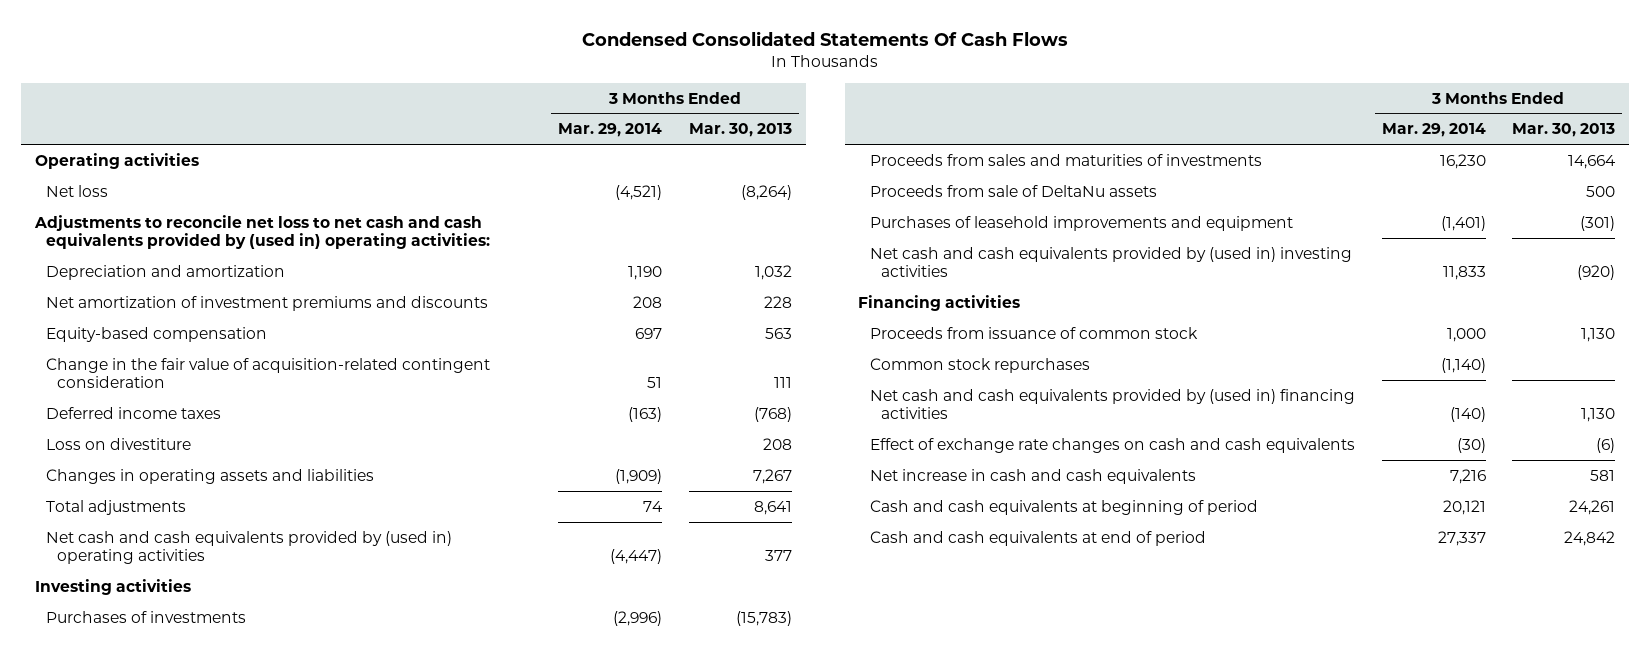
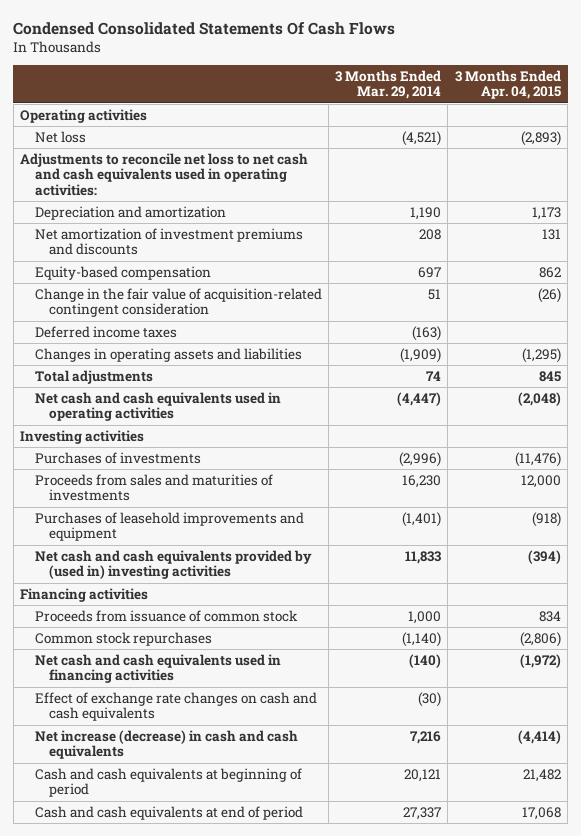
- | 3 Months Ended Mar. 29, 2014 | 3 Months Ended Mar. 30, 2013
+ | 3 Months Ended Mar. 29, 2014 | 3 Months Ended Apr. 04, 2015
- Adjustments to reconcile net loss to net cash and cash equivalents provided by (used in) operating activities:
+ Adjustments to reconcile net loss to net cash and cash equivalents used in operating activities:
- Loss on divestiture | | 208
- Net cash and cash equivalents provided by (used in) operating activities | (4,447) | 377
+ Net cash and cash equivalents used in operating activities | (4,447) | (2,048)
- Proceeds from sale of DeltaNu assets | | 500
- Net cash and cash equivalents provided by (used in) financing activities | (140) | 1,130
+ Net cash and cash equivalents used in financing activities | (140) | (1,972)
- Net increase in cash and cash equivalents | 7,216 | 581
+ Net increase (decrease) in cash and cash equivalents | 7,216 | (4,414)

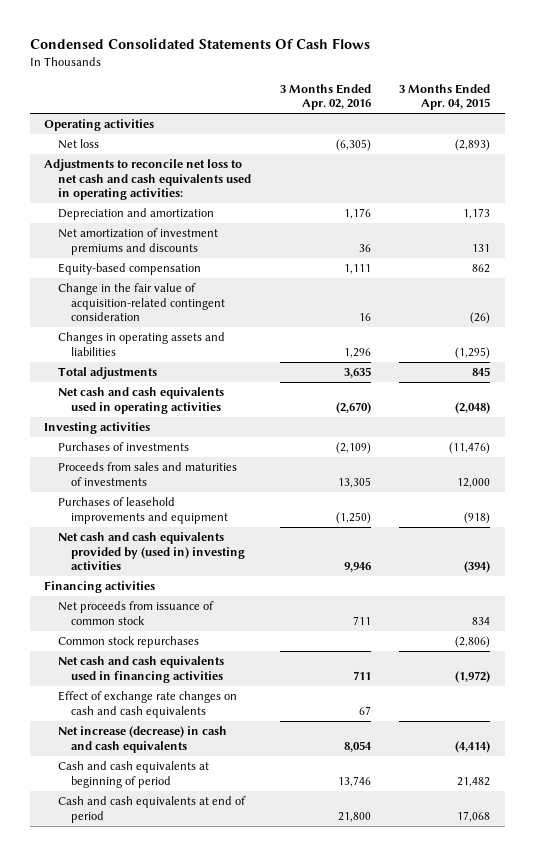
- | 3 Months Ended Mar. 29, 2014 | 3 Months Ended Apr. 04, 2015
+ | 3 Months Ended Apr. 02, 2016 | 3 Months Ended Apr. 04, 2015
- Deferred income taxes | (163) |
- Proceeds from issuance of common stock | 1,000 | 834
+ Net proceeds from issuance of common stock | 711 | 834

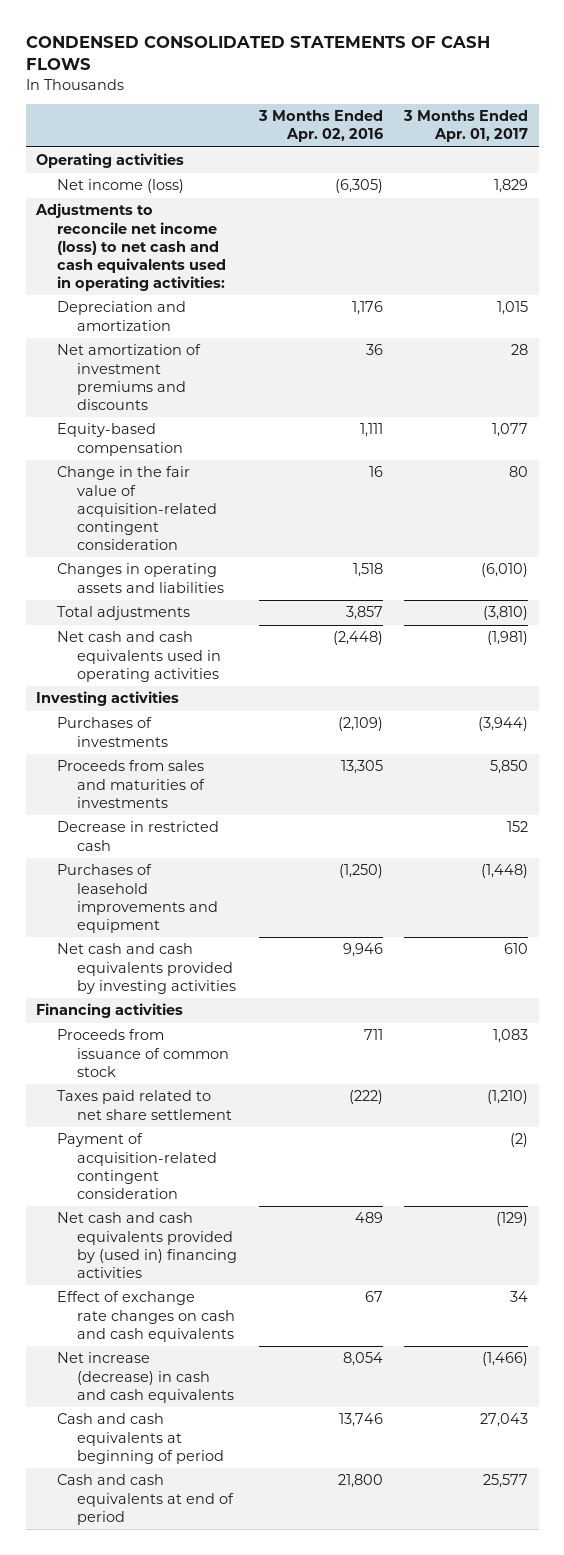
- Condensed Consolidated Statements Of Cash Flows
+ CONDENSED CONSOLIDATED STATEMENTS OF CASH FLOWS
- | 3 Months Ended Apr. 02, 2016 | 3 Months Ended Apr. 04, 2015
+ | 3 Months Ended Apr. 02, 2016 | 3 Months Ended Apr. 01, 2017
- Net loss | (6,305) | (2,893)
- Adjustments to reconcile net loss to net cash and cash equivalents used in operating activities:
+ Net income (loss) | (6,305) | 1,829
+ Adjustments to reconcile net income (loss) to net cash and cash equivalents used in operating activities:
- Changes in operating assets and liabilities | 1,296 | (1,295)
- Total adjustments | 3,635 | 845
- Net cash and cash equivalents used in operating activities | (2,670) | (2,048)
+ Changes in operating assets and liabilities | 1,518 | (6,010)
+ Total adjustments | 3,857 | (3,810)
+ Net cash and cash equivalents used in operating activities | (2,448) | (1,981)
+ Decrease in restricted cash | | 152
- Net cash and cash equivalents provided by (used in) investing activities | 9,946 | (394)
+ Net cash and cash equivalents provided by investing activities | 9,946 | 610
- Net proceeds from issuance of common stock | 711 | 834
- Common stock repurchases | | (2,806)
- Net cash and cash equivalents used in financing activities | 711 | (1,972)
+ Proceeds from issuance of common stock | 711 | 1,083
+ Taxes paid related to net share settlement | (222) | (1,210)
+ Payment of acquisition-related contingent consideration | | (2)
+ Net cash and cash equivalents provided by (used in) financing activities | 489 | (129)

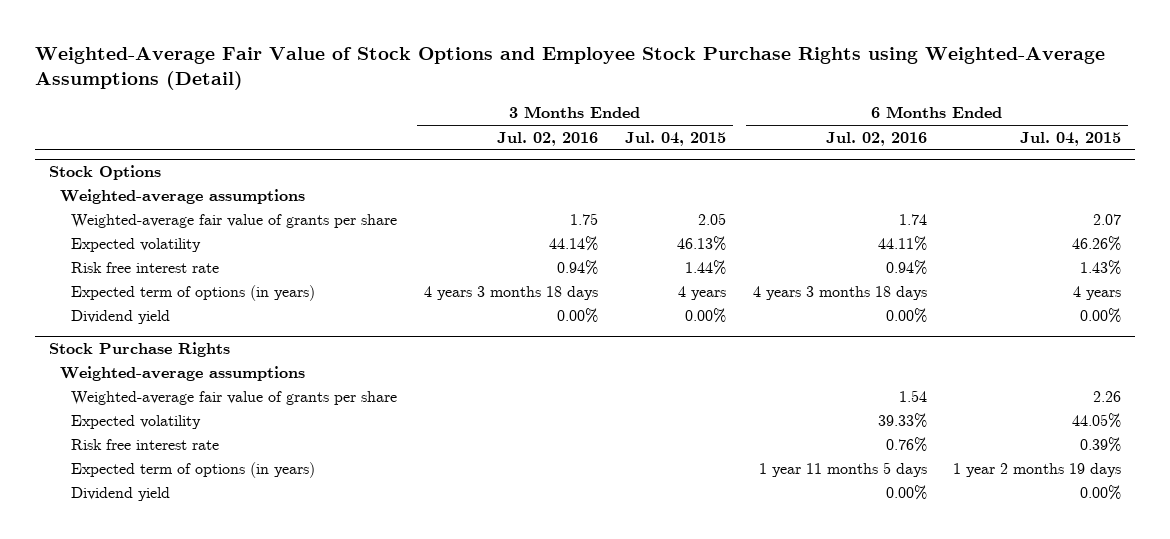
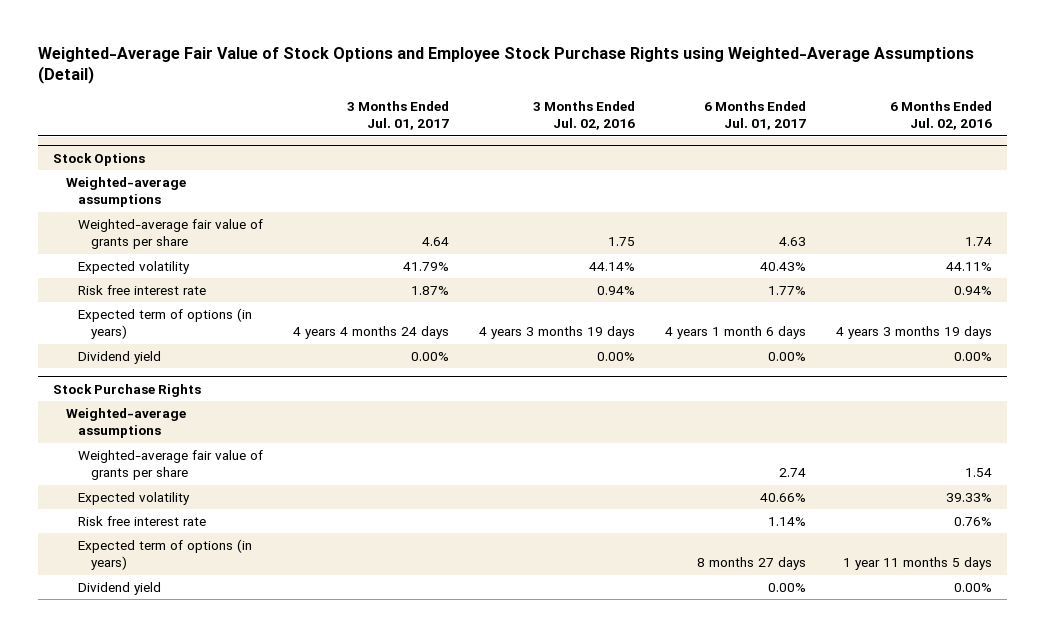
- | 3 Months Ended Jul. 02, 2016 | 3 Months Ended Jul. 04, 2015 | 6 Months Ended Jul. 02, 2016 | 6 Months Ended Jul. 04, 2015
+ | 3 Months Ended Jul. 01, 2017 | 3 Months Ended Jul. 02, 2016 | 6 Months Ended Jul. 01, 2017 | 6 Months Ended Jul. 02, 2016
@ Stock Options
- Expected term of options (in years) | 4 years 3 months 18 days | 4 years | 4 years 3 months 18 days | 4 years
+ Expected term of options (in years) | 4 years 4 months 24 days | 4 years 3 months 19 days | 4 years 1 month 6 days | 4 years 3 months 19 days

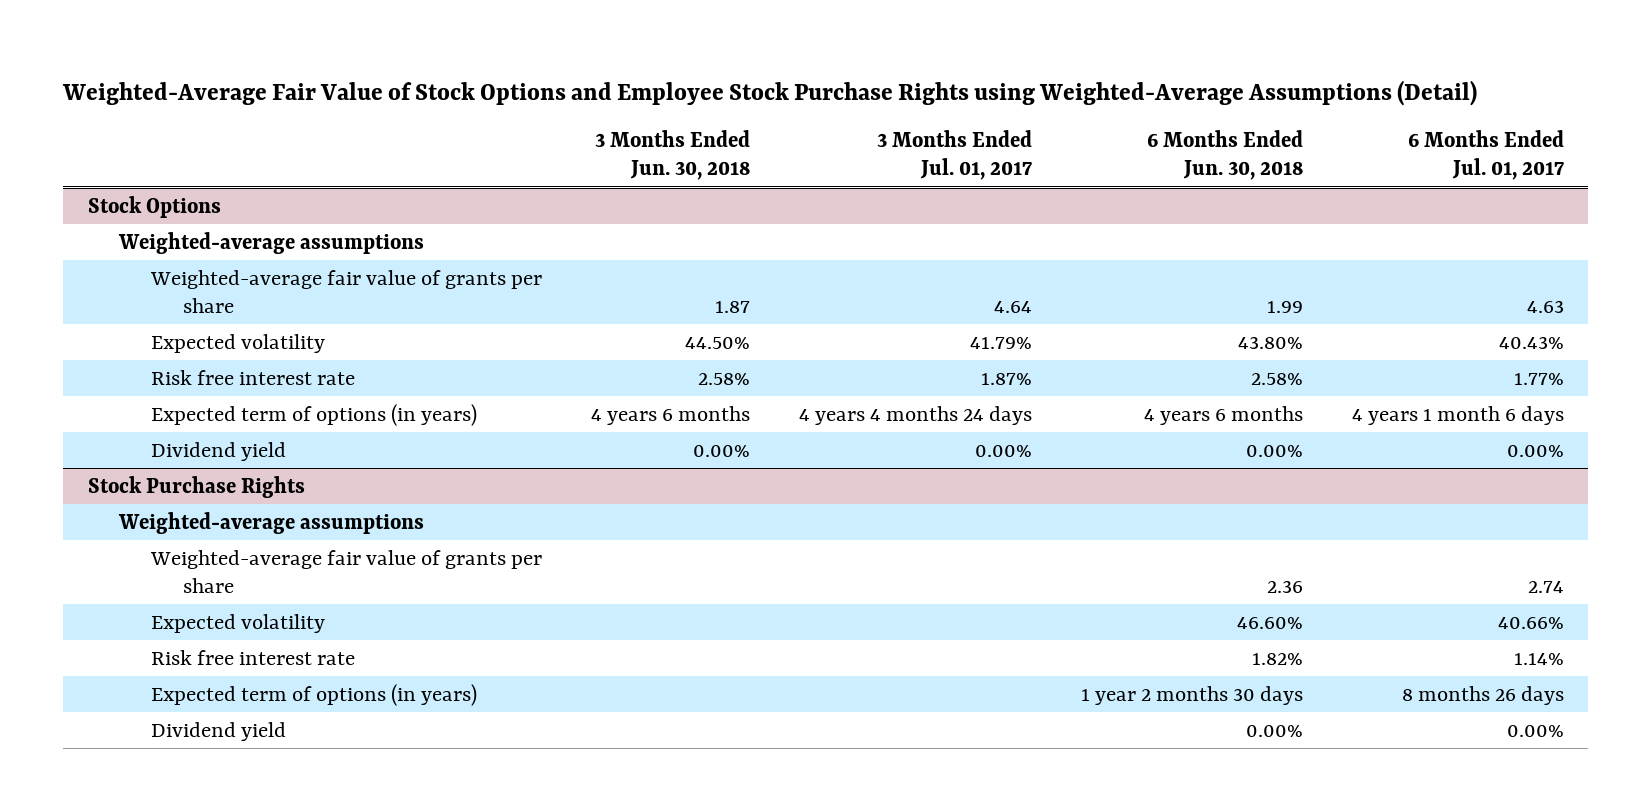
- | 3 Months Ended Jul. 01, 2017 | 3 Months Ended Jul. 02, 2016 | 6 Months Ended Jul. 01, 2017 | 6 Months Ended Jul. 02, 2016
+ | 3 Months Ended Jun. 30, 2018 | 3 Months Ended Jul. 01, 2017 | 6 Months Ended Jun. 30, 2018 | 6 Months Ended Jul. 01, 2017
@ Stock Purchase Rights
- Expected term of options (in years) | | | 8 months 27 days | 1 year 11 months 5 days
+ Expected term of options (in years) | | | 1 year 2 months 30 days | 8 months 26 days

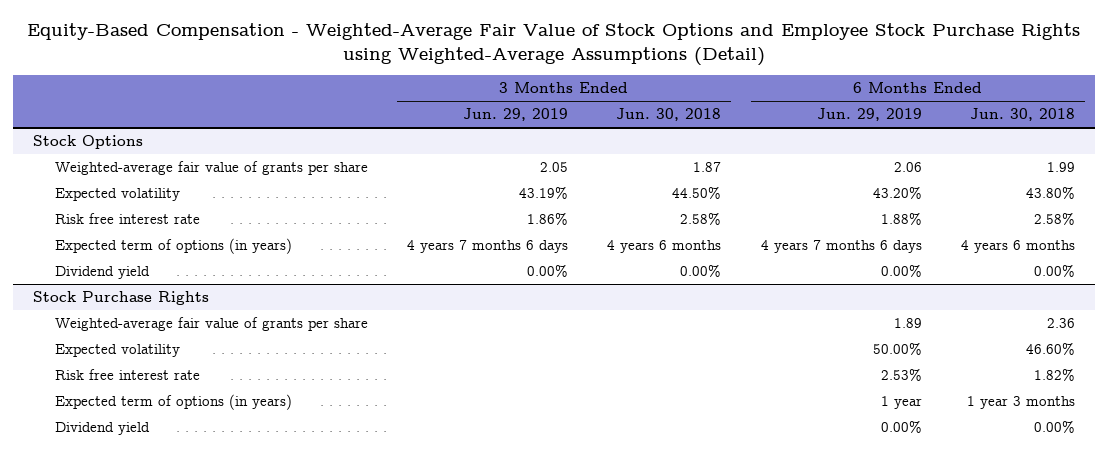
- Weighted-Average Fair Value of Stock Options and Employee Stock Purchase Rights using Weighted-Average Assumptions (Detail)
+ Equity-Based Compensation - Weighted-Average Fair Value of Stock Options and Employee Stock Purchase Rights using Weighted-Average Assumptions (Detail)
- | 3 Months Ended Jun. 30, 2018 | 3 Months Ended Jul. 01, 2017 | 6 Months Ended Jun. 30, 2018 | 6 Months Ended Jul. 01, 2017
+ | 3 Months Ended Jun. 29, 2019 | 3 Months Ended Jun. 30, 2018 | 6 Months Ended Jun. 29, 2019 | 6 Months Ended Jun. 30, 2018
@ Stock Options
- Weighted-average assumptions
@ Stock Purchase Rights
- Weighted-average assumptions
- Expected term of options (in years) | | | 1 year 2 months 30 days | 8 months 26 days
+ Expected term of options (in years) | | | 1 year | 1 year 3 months

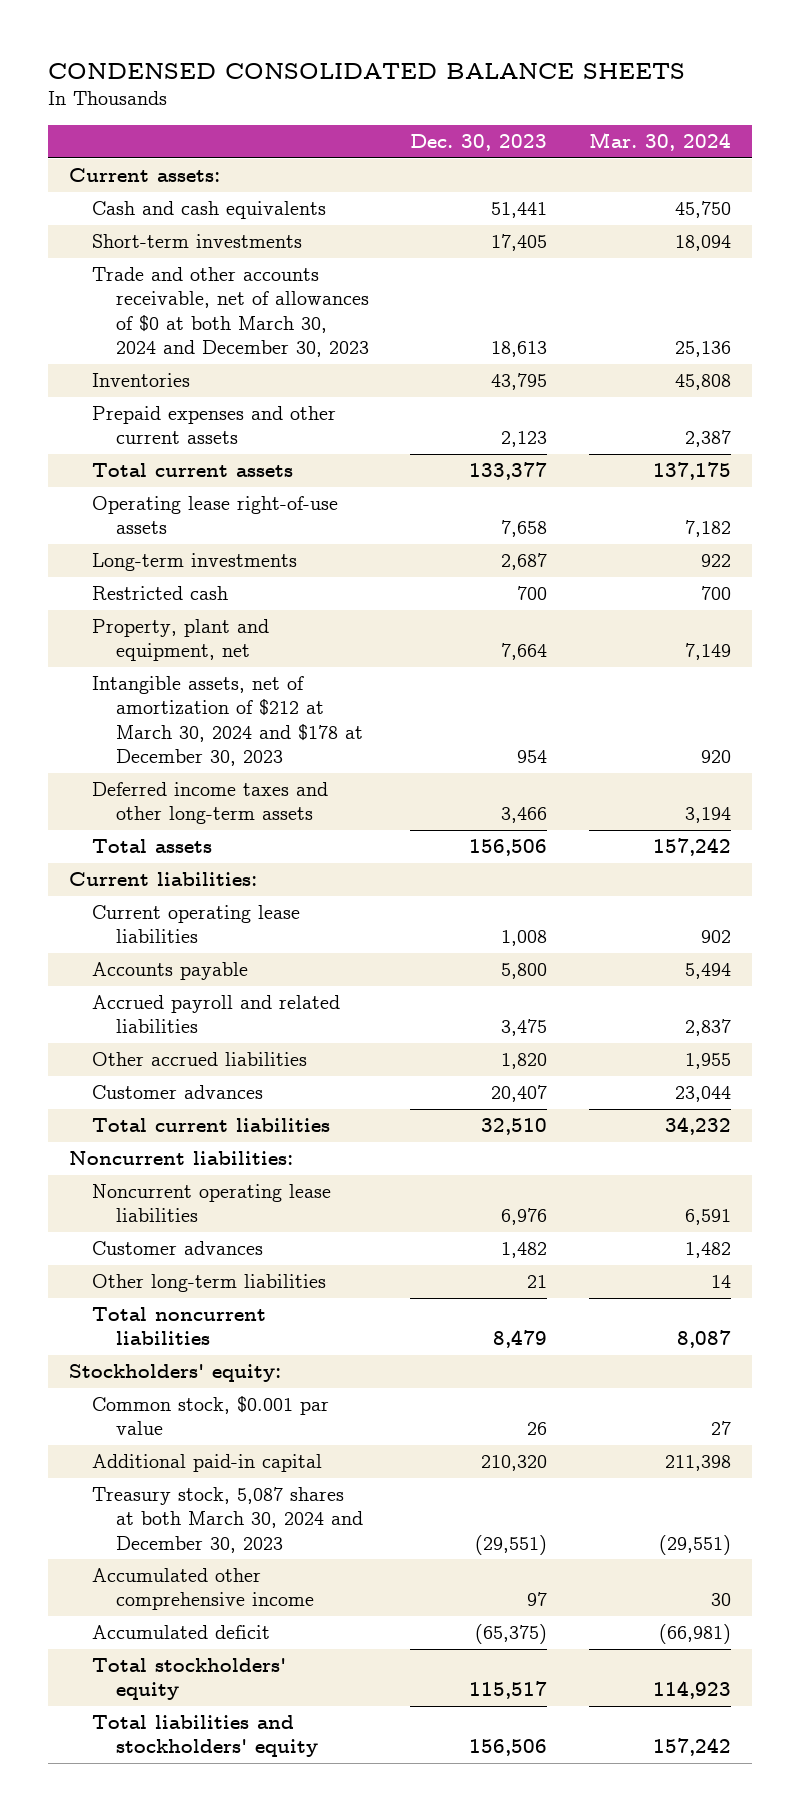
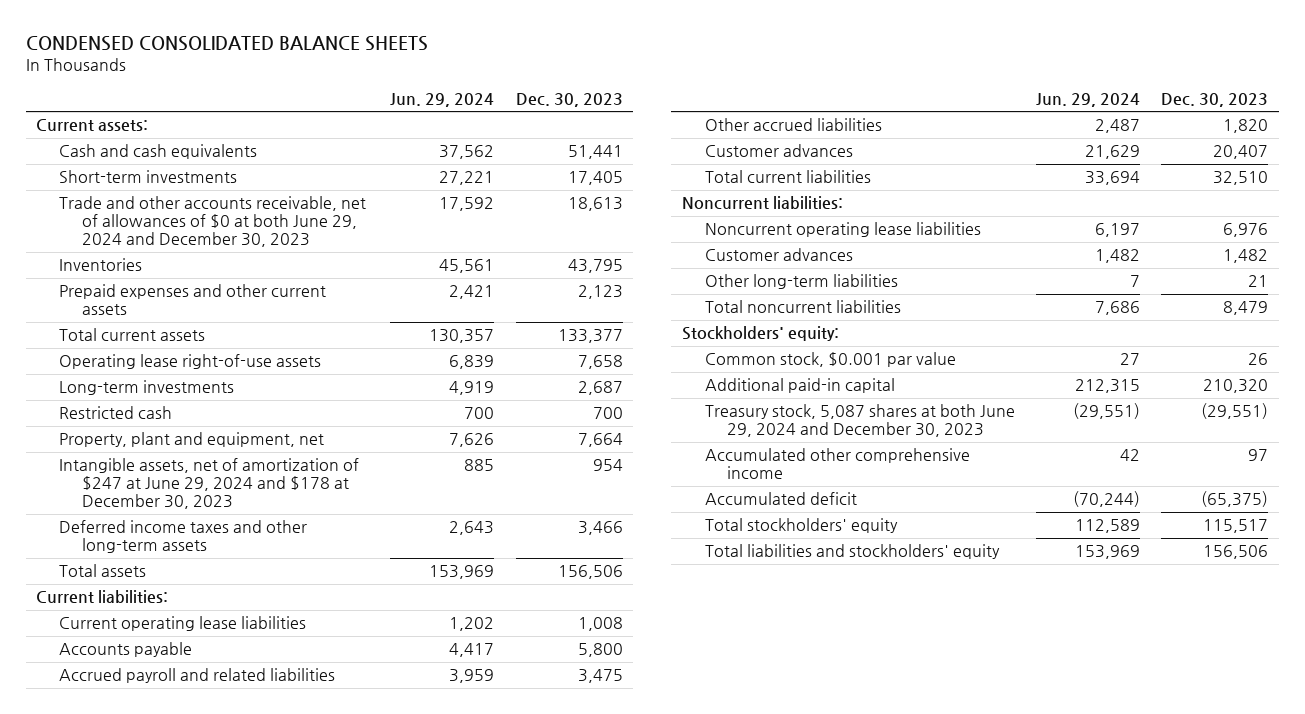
- | Dec. 30, 2023 | Mar. 30, 2024
+ | Jun. 29, 2024 | Dec. 30, 2023
- Trade and other accounts receivable, net of allowances of $0 at both March 30, 2024 and December 30, 2023 | 18,613 | 25,136
+ Trade and other accounts receivable, net of allowances of $0 at both June 29, 2024 and December 30, 2023 | 17,592 | 18,613
- Intangible assets, net of amortization of $212 at March 30, 2024 and $178 at December 30, 2023 | 954 | 920
+ Intangible assets, net of amortization of $247 at June 29, 2024 and $178 at December 30, 2023 | 885 | 954
- Treasury stock, 5,087 shares at both March 30, 2024 and December 30, 2023 | (29,551) | (29,551)
+ Treasury stock, 5,087 shares at both June 29, 2024 and December 30, 2023 | (29,551) | (29,551)

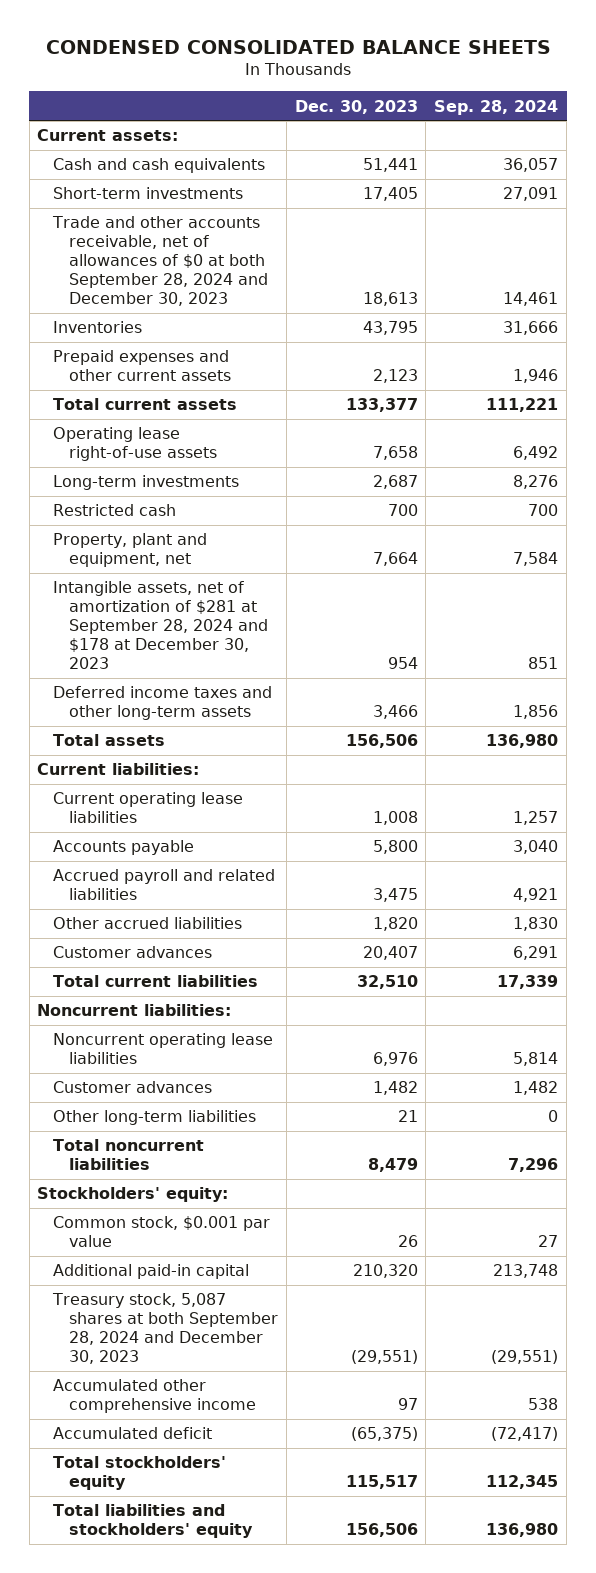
- | Jun. 29, 2024 | Dec. 30, 2023
+ | Dec. 30, 2023 | Sep. 28, 2024
- Trade and other accounts receivable, net of allowances of $0 at both June 29, 2024 and December 30, 2023 | 17,592 | 18,613
+ Trade and other accounts receivable, net of allowances of $0 at both September 28, 2024 and December 30, 2023 | 18,613 | 14,461
- Intangible assets, net of amortization of $247 at June 29, 2024 and $178 at December 30, 2023 | 885 | 954
+ Intangible assets, net of amortization of $281 at September 28, 2024 and $178 at December 30, 2023 | 954 | 851
- Treasury stock, 5,087 shares at both June 29, 2024 and December 30, 2023 | (29,551) | (29,551)
+ Treasury stock, 5,087 shares at both September 28, 2024 and December 30, 2023 | (29,551) | (29,551)

